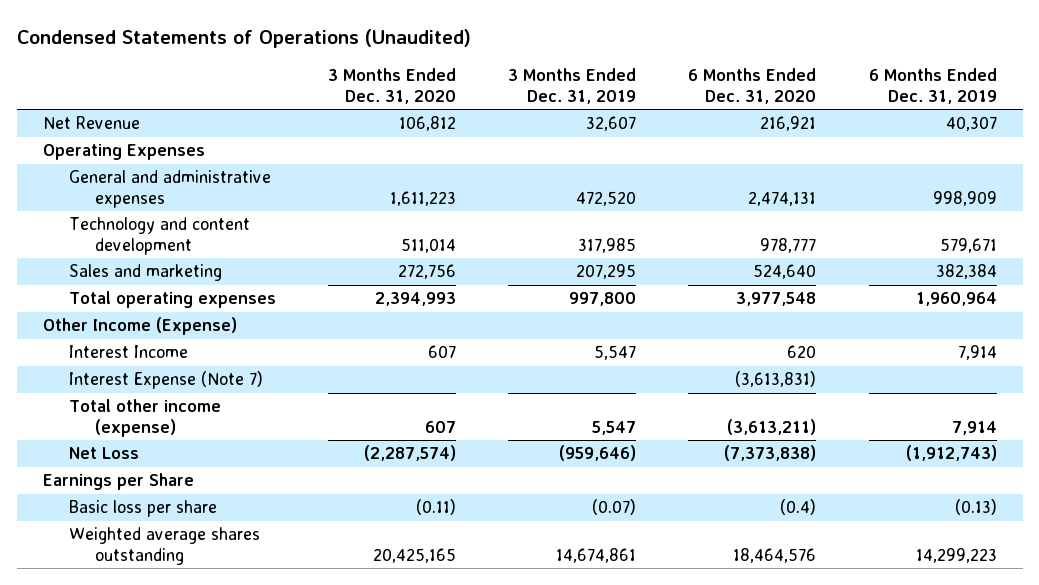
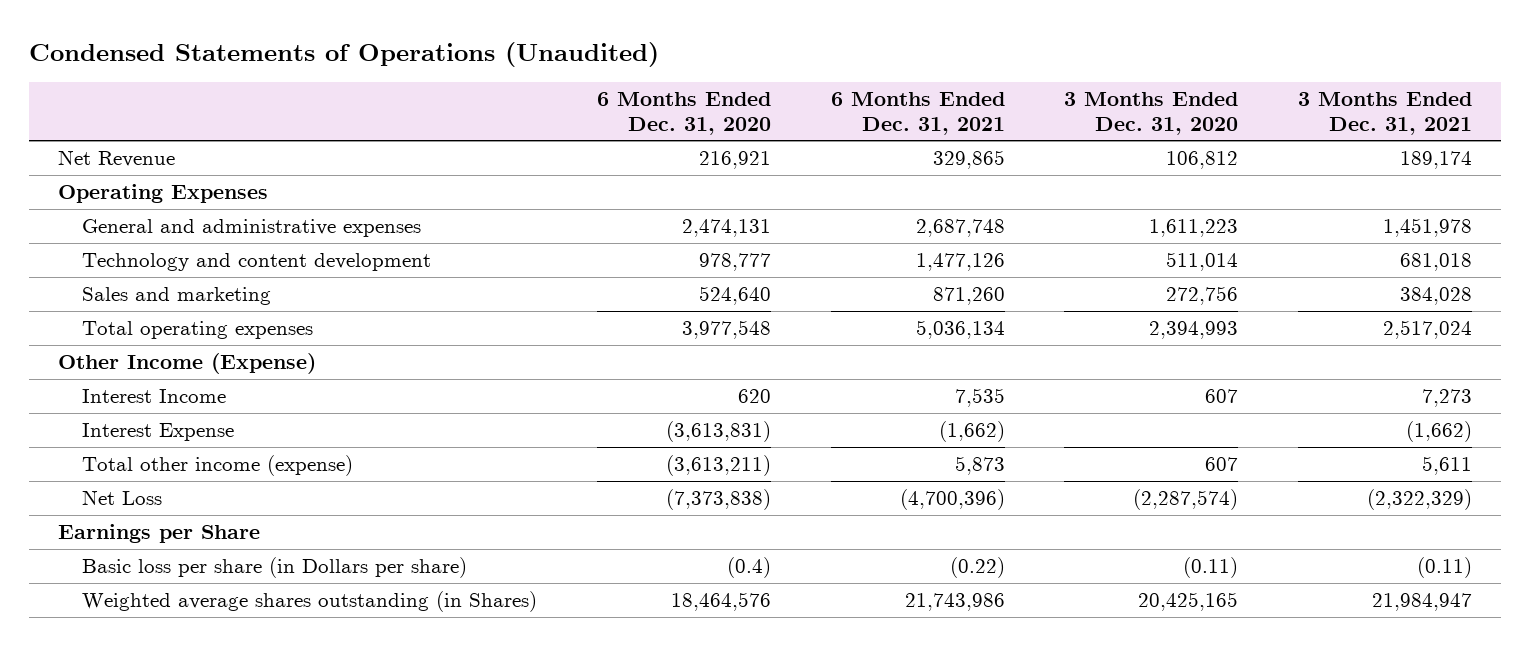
- | 3 Months Ended Dec. 31, 2020 | 3 Months Ended Dec. 31, 2019 | 6 Months Ended Dec. 31, 2020 | 6 Months Ended Dec. 31, 2019
+ | 6 Months Ended Dec. 31, 2020 | 6 Months Ended Dec. 31, 2021 | 3 Months Ended Dec. 31, 2020 | 3 Months Ended Dec. 31, 2021
- Interest Expense (Note 7) | | | (3,613,831) |
+ Interest Expense | (3,613,831) | (1,662) | | (1,662)
- Basic loss per share | (0.11) | (0.07) | (0.4) | (0.13)
- Weighted average shares outstanding | 20,425,165 | 14,674,861 | 18,464,576 | 14,299,223
+ Basic loss per share (in Dollars per share) | (0.4) | (0.22) | (0.11) | (0.11)
+ Weighted average shares outstanding (in Shares) | 18,464,576 | 21,743,986 | 20,425,165 | 21,984,947

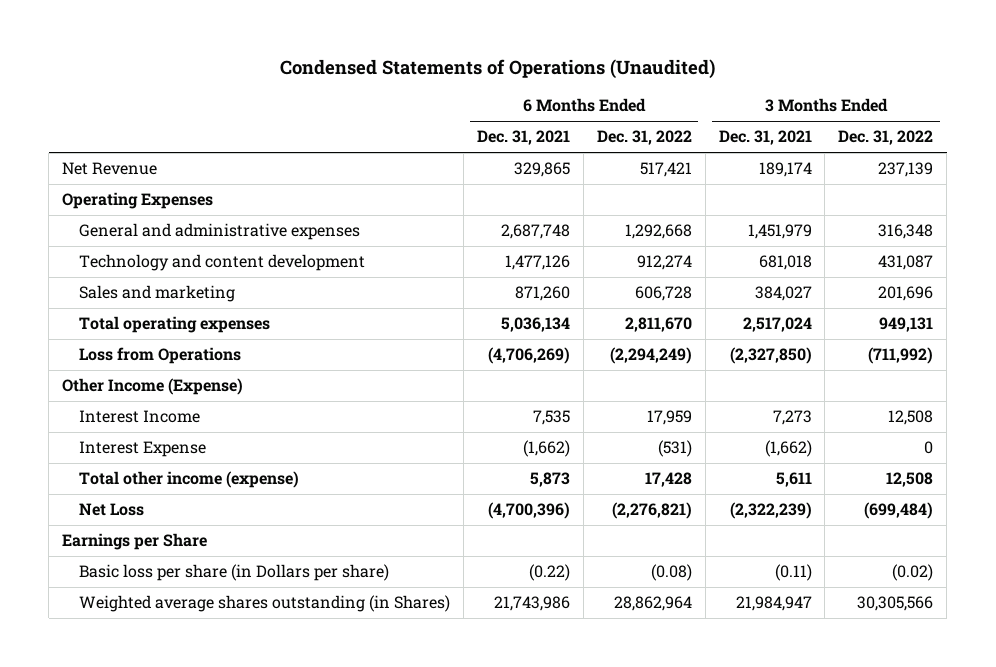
- | 6 Months Ended Dec. 31, 2020 | 6 Months Ended Dec. 31, 2021 | 3 Months Ended Dec. 31, 2020 | 3 Months Ended Dec. 31, 2021
+ | 6 Months Ended Dec. 31, 2021 | 6 Months Ended Dec. 31, 2022 | 3 Months Ended Dec. 31, 2021 | 3 Months Ended Dec. 31, 2022
- General and administrative expenses | 2,474,131 | 2,687,748 | 1,611,223 | 1,451,978
+ General and administrative expenses | 2,687,748 | 1,292,668 | 1,451,979 | 316,348
- Sales and marketing | 524,640 | 871,260 | 272,756 | 384,028
+ Sales and marketing | 871,260 | 606,728 | 384,027 | 201,696
+ Loss from Operations | (4,706,269) | (2,294,249) | (2,327,850) | (711,992)
- Net Loss | (7,373,838) | (4,700,396) | (2,287,574) | (2,322,329)
+ Net Loss | (4,700,396) | (2,276,821) | (2,322,239) | (699,484)

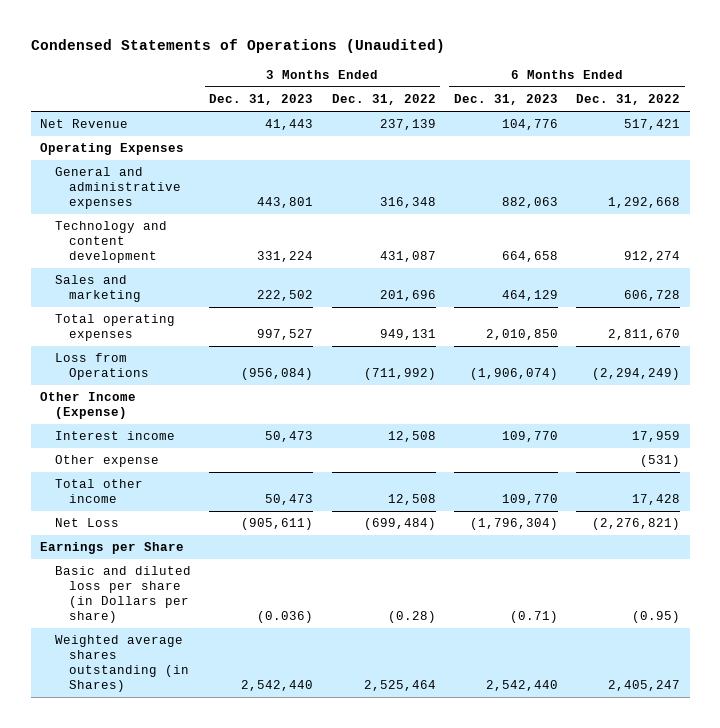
- | 6 Months Ended Dec. 31, 2021 | 6 Months Ended Dec. 31, 2022 | 3 Months Ended Dec. 31, 2021 | 3 Months Ended Dec. 31, 2022
+ | 3 Months Ended Dec. 31, 2023 | 3 Months Ended Dec. 31, 2022 | 6 Months Ended Dec. 31, 2023 | 6 Months Ended Dec. 31, 2022
- Interest Income | 7,535 | 17,959 | 7,273 | 12,508
- Interest Expense | (1,662) | (531) | (1,662) | 0
- Total other income (expense) | 5,873 | 17,428 | 5,611 | 12,508
+ Interest income | 50,473 | 12,508 | 109,770 | 17,959
+ Other expense | | | | (531)
+ Total other income | 50,473 | 12,508 | 109,770 | 17,428
- Basic loss per share (in Dollars per share) | (0.22) | (0.08) | (0.11) | (0.02)
- Weighted average shares outstanding (in Shares) | 21,743,986 | 28,862,964 | 21,984,947 | 30,305,566
+ Basic and diluted loss per share (in Dollars per share) | (0.036) | (0.28) | (0.71) | (0.95)
+ Weighted average shares outstanding (in Shares) | 2,542,440 | 2,525,464 | 2,542,440 | 2,405,247

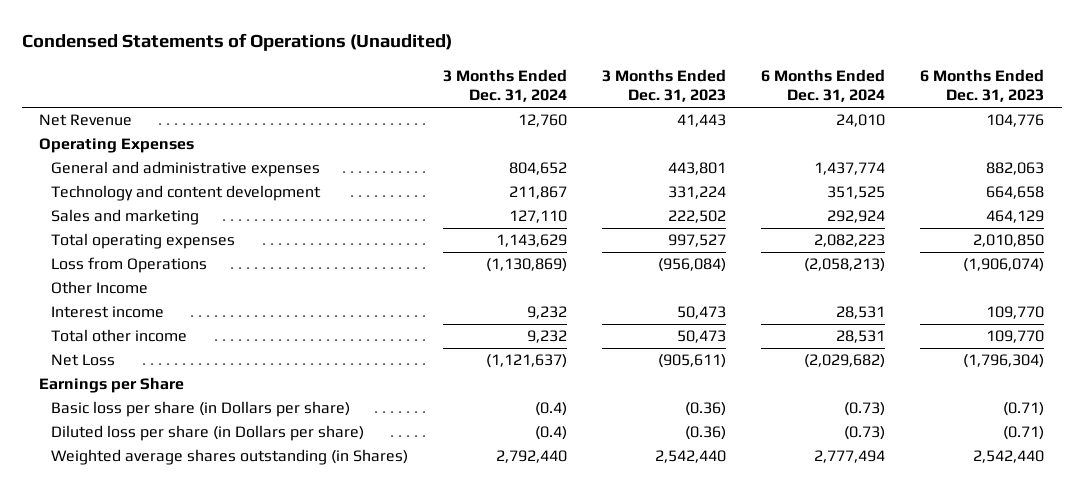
- | 3 Months Ended Dec. 31, 2023 | 3 Months Ended Dec. 31, 2022 | 6 Months Ended Dec. 31, 2023 | 6 Months Ended Dec. 31, 2022
+ | 3 Months Ended Dec. 31, 2024 | 3 Months Ended Dec. 31, 2023 | 6 Months Ended Dec. 31, 2024 | 6 Months Ended Dec. 31, 2023
- Other Income (Expense)
+ Other Income
- Other expense | | | | (531)
- Basic and diluted loss per share (in Dollars per share) | (0.036) | (0.28) | (0.71) | (0.95)
+ Basic loss per share (in Dollars per share) | (0.4) | (0.36) | (0.73) | (0.71)
+ Diluted loss per share (in Dollars per share) | (0.4) | (0.36) | (0.73) | (0.71)

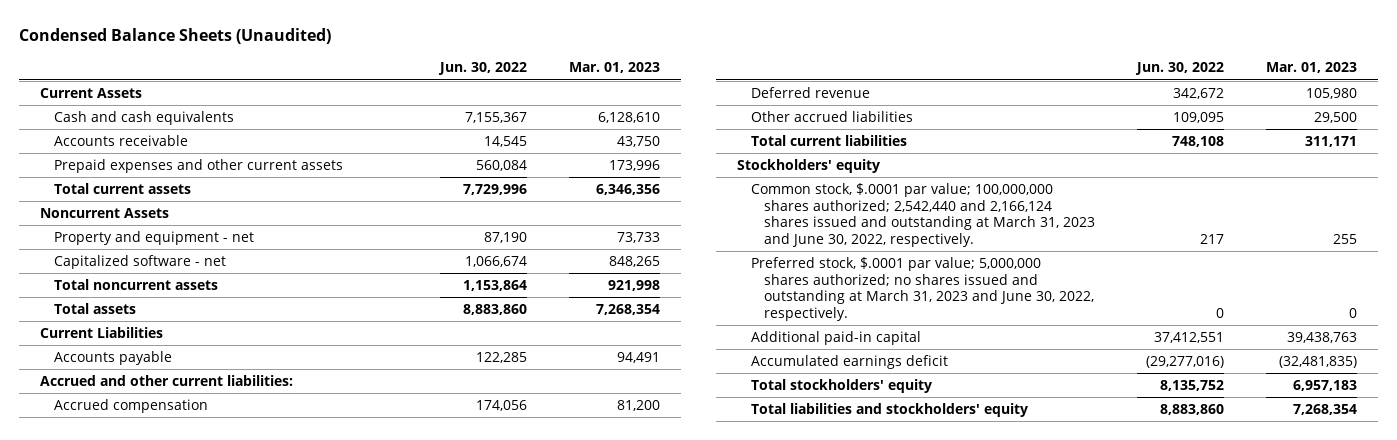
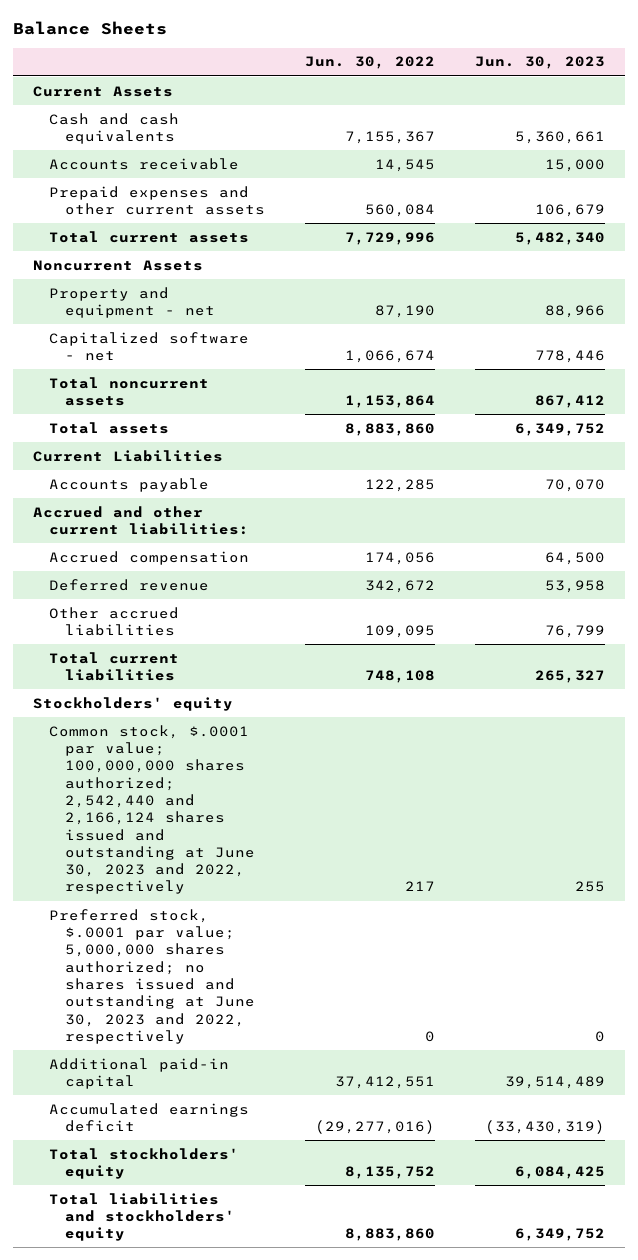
- Condensed Balance Sheets (Unaudited)
+ Balance Sheets
- | Jun. 30, 2022 | Mar. 01, 2023
+ | Jun. 30, 2022 | Jun. 30, 2023
- Common stock, $.0001 par value; 100,000,000 shares authorized; 2,542,440 and 2,166,124 shares issued and outstanding at March 31, 2023 and June 30, 2022, respectively. | 217 | 255
- Preferred stock, $.0001 par value; 5,000,000 shares authorized; no shares issued and outstanding at March 31, 2023 and June 30, 2022, respectively. | 0 | 0
+ Common stock, $.0001 par value; 100,000,000 shares authorized; 2,542,440 and 2,166,124 shares issued and outstanding at June 30, 2023 and 2022, respectively | 217 | 255
+ Preferred stock, $.0001 par value; 5,000,000 shares authorized; no shares issued and outstanding at June 30, 2023 and 2022, respectively | 0 | 0

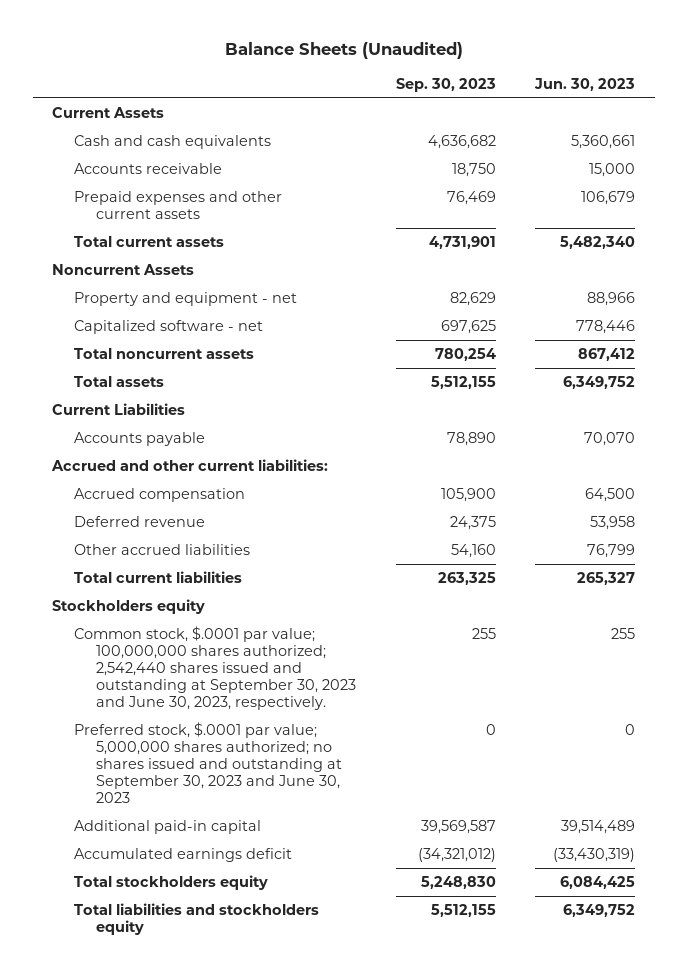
- Balance Sheets
+ Balance Sheets (Unaudited)
- | Jun. 30, 2022 | Jun. 30, 2023
+ | Sep. 30, 2023 | Jun. 30, 2023
- Stockholders' equity
- Common stock, $.0001 par value; 100,000,000 shares authorized; 2,542,440 and 2,166,124 shares issued and outstanding at June 30, 2023 and 2022, respectively | 217 | 255
- Preferred stock, $.0001 par value; 5,000,000 shares authorized; no shares issued and outstanding at June 30, 2023 and 2022, respectively | 0 | 0
+ Stockholders equity
+ Common stock, $.0001 par value; 100,000,000 shares authorized; 2,542,440 shares issued and outstanding at September 30, 2023 and June 30, 2023, respectively. | 255 | 255
+ Preferred stock, $.0001 par value; 5,000,000 shares authorized; no shares issued and outstanding at September 30, 2023 and June 30, 2023 | 0 | 0
- Total stockholders' equity | 8,135,752 | 6,084,425
- Total liabilities and stockholders' equity | 8,883,860 | 6,349,752
+ Total stockholders equity | 5,248,830 | 6,084,425
+ Total liabilities and stockholders equity | 5,512,155 | 6,349,752

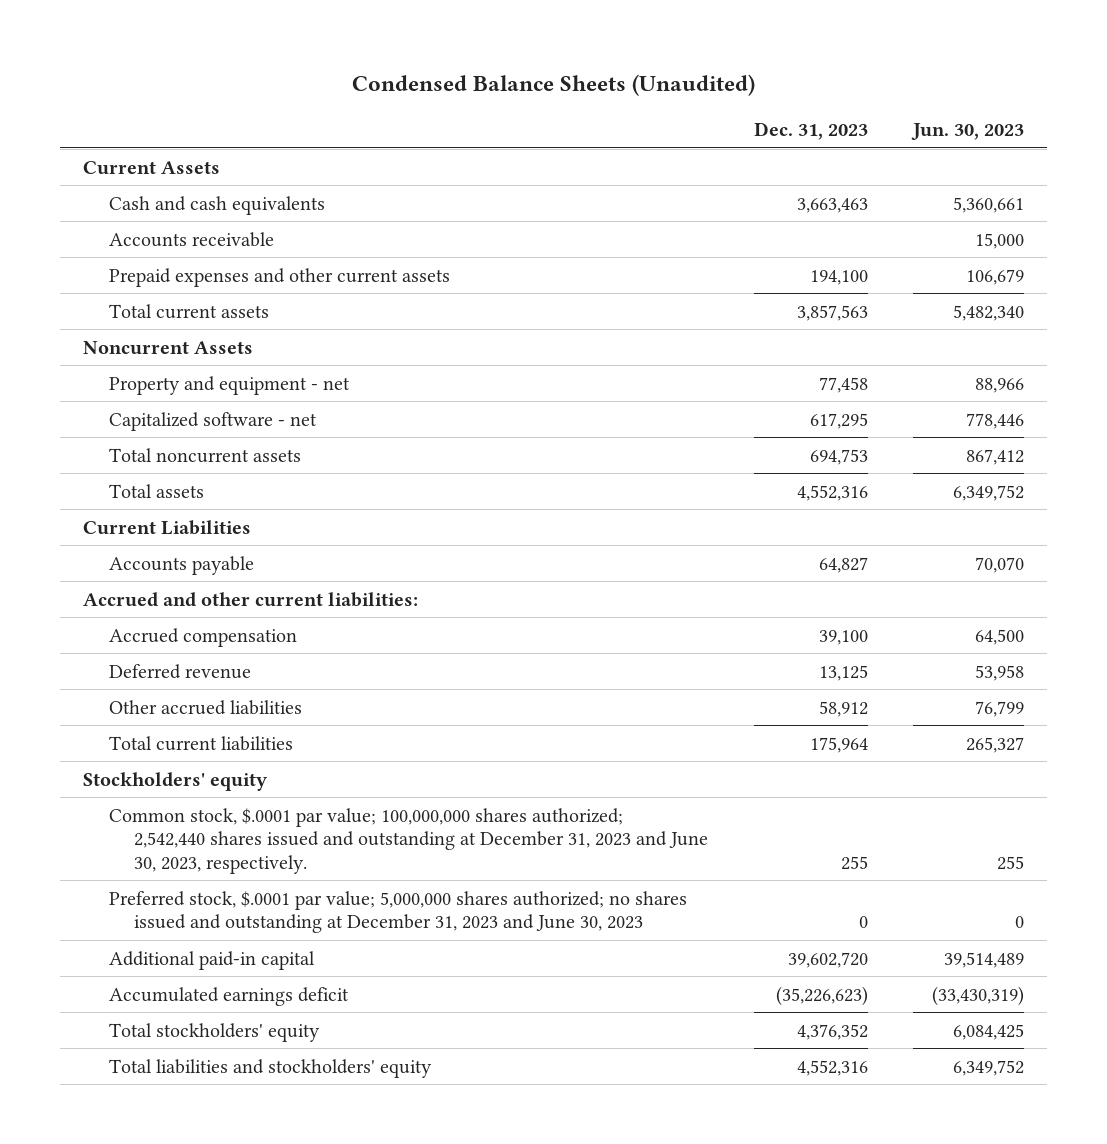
- Balance Sheets (Unaudited)
+ Condensed Balance Sheets (Unaudited)
- | Sep. 30, 2023 | Jun. 30, 2023
+ | Dec. 31, 2023 | Jun. 30, 2023
- Stockholders equity
- Common stock, $.0001 par value; 100,000,000 shares authorized; 2,542,440 shares issued and outstanding at September 30, 2023 and June 30, 2023, respectively. | 255 | 255
- Preferred stock, $.0001 par value; 5,000,000 shares authorized; no shares issued and outstanding at September 30, 2023 and June 30, 2023 | 0 | 0
+ Stockholders' equity
+ Common stock, $.0001 par value; 100,000,000 shares authorized; 2,542,440 shares issued and outstanding at December 31, 2023 and June 30, 2023, respectively. | 255 | 255
+ Preferred stock, $.0001 par value; 5,000,000 shares authorized; no shares issued and outstanding at December 31, 2023 and June 30, 2023 | 0 | 0
- Total stockholders equity | 5,248,830 | 6,084,425
- Total liabilities and stockholders equity | 5,512,155 | 6,349,752
+ Total stockholders' equity | 4,376,352 | 6,084,425
+ Total liabilities and stockholders' equity | 4,552,316 | 6,349,752

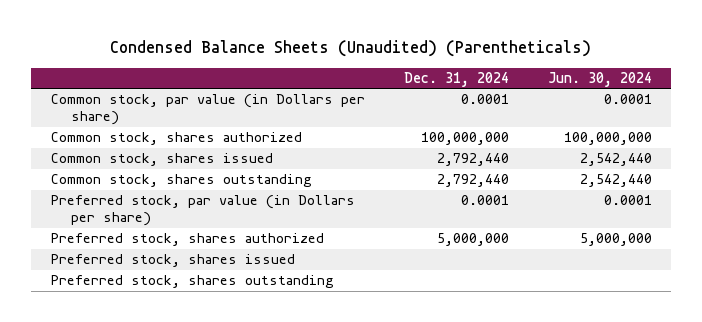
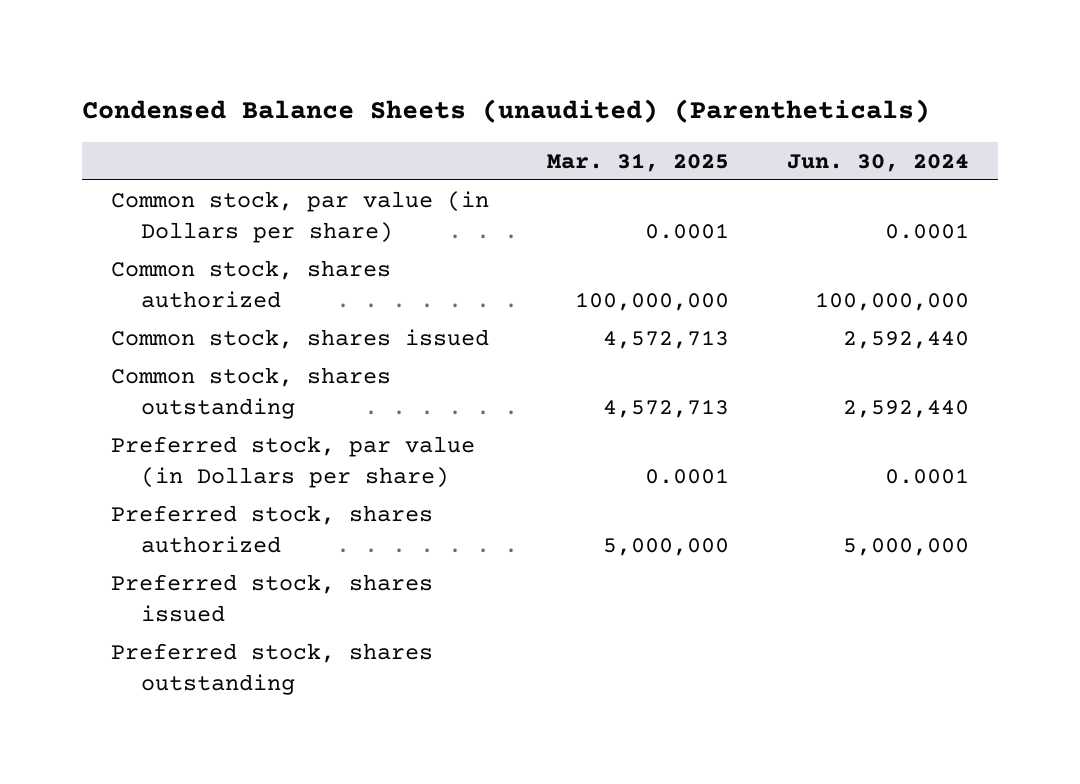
- Condensed Balance Sheets (Unaudited) (Parentheticals)
+ Condensed Balance Sheets (unaudited) (Parentheticals)
- | Dec. 31, 2024 | Jun. 30, 2024
+ | Mar. 31, 2025 | Jun. 30, 2024
- Common stock, shares issued | 2,792,440 | 2,542,440
- Common stock, shares outstanding | 2,792,440 | 2,542,440
+ Common stock, shares issued | 4,572,713 | 2,592,440
+ Common stock, shares outstanding | 4,572,713 | 2,592,440

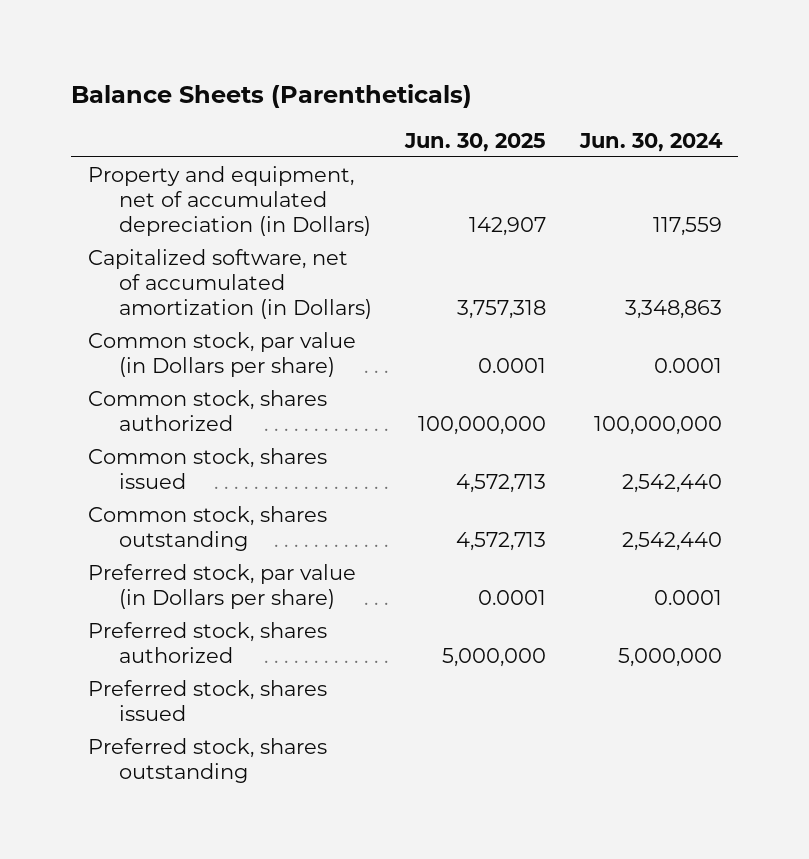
- Condensed Balance Sheets (unaudited) (Parentheticals)
+ Balance Sheets (Parentheticals)
- | Mar. 31, 2025 | Jun. 30, 2024
+ | Jun. 30, 2025 | Jun. 30, 2024
+ Property and equipment, net of accumulated depreciation (in Dollars) | 142,907 | 117,559
+ Capitalized software, net of accumulated amortization (in Dollars) | 3,757,318 | 3,348,863
- Common stock, shares issued | 4,572,713 | 2,592,440
- Common stock, shares outstanding | 4,572,713 | 2,592,440
+ Common stock, shares issued | 4,572,713 | 2,542,440
+ Common stock, shares outstanding | 4,572,713 | 2,542,440

